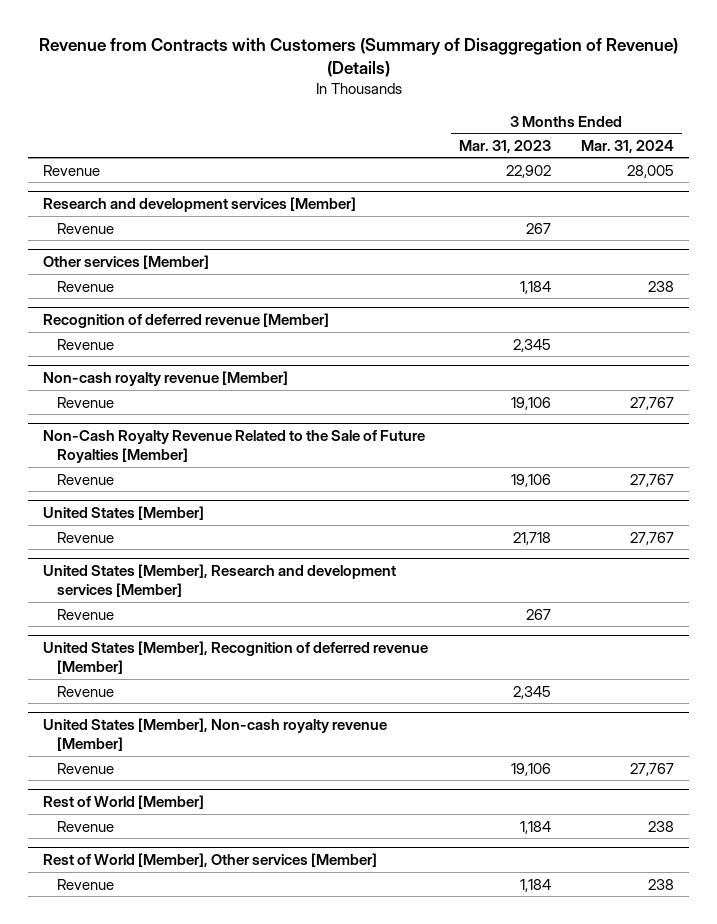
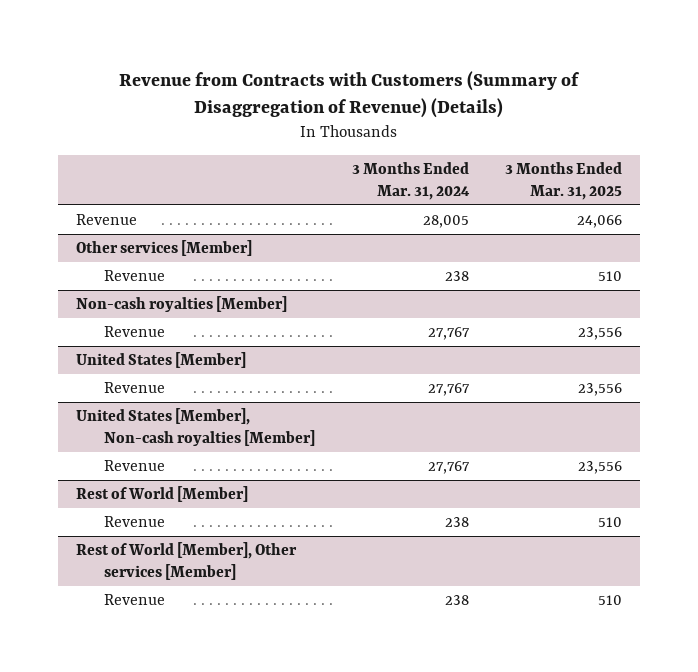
- | 3 Months Ended Mar. 31, 2023 | 3 Months Ended Mar. 31, 2024
+ | 3 Months Ended Mar. 31, 2024 | 3 Months Ended Mar. 31, 2025
- Research and development services [Member]
- Revenue | 267 |
- Recognition of deferred revenue [Member]
- Revenue | 2,345 |
- Non-cash royalty revenue [Member]
- Revenue | 19,106 | 27,767
- Non-Cash Royalty Revenue Related to the Sale of Future Royalties [Member]
+ Non-cash royalties [Member]
- United States [Member], Research and development services [Member]
- Revenue | 267 |
- United States [Member], Recognition of deferred revenue [Member]
- Revenue | 2,345 |
- United States [Member], Non-cash royalty revenue [Member]
+ United States [Member], Non-cash royalties [Member]

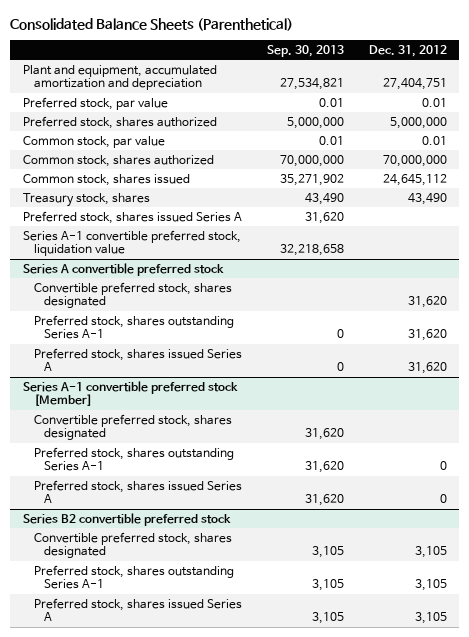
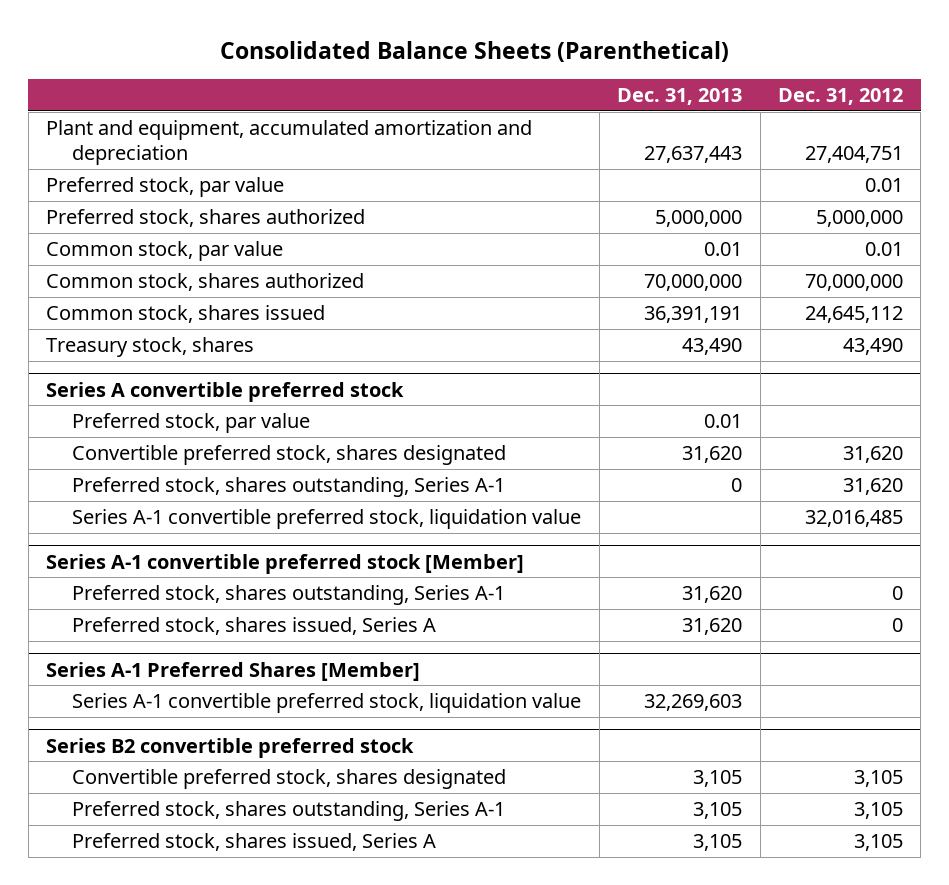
- | Sep. 30, 2013 | Dec. 31, 2012
+ | Dec. 31, 2013 | Dec. 31, 2012
- Preferred stock, shares issued Series A | 31,620 |
- Series A-1 convertible preferred stock, liquidation value | 32,218,658 |
@ Series A convertible preferred stock
+ Preferred stock, par value | 0.01 |
- Preferred stock, shares outstanding Series A-1 | 0 | 31,620
- Preferred stock, shares issued Series A | 0 | 31,620
+ Preferred stock, shares outstanding, Series A-1 | 0 | 31,620
+ Series A-1 convertible preferred stock, liquidation value | | 32,016,485
@ Series A-1 convertible preferred stock [Member]
- Convertible preferred stock, shares designated | 31,620 |
- Preferred stock, shares outstanding Series A-1 | 31,620 | 0
- Preferred stock, shares issued Series A | 31,620 | 0
+ Preferred stock, shares outstanding, Series A-1 | 31,620 | 0
+ Preferred stock, shares issued, Series A | 31,620 | 0
+ Series A-1 Preferred Shares [Member]
+ Series A-1 convertible preferred stock, liquidation value | 32,269,603 |
@ Series B2 convertible preferred stock
- Preferred stock, shares outstanding Series A-1 | 3,105 | 3,105
- Preferred stock, shares issued Series A | 3,105 | 3,105
+ Preferred stock, shares outstanding, Series A-1 | 3,105 | 3,105
+ Preferred stock, shares issued, Series A | 3,105 | 3,105

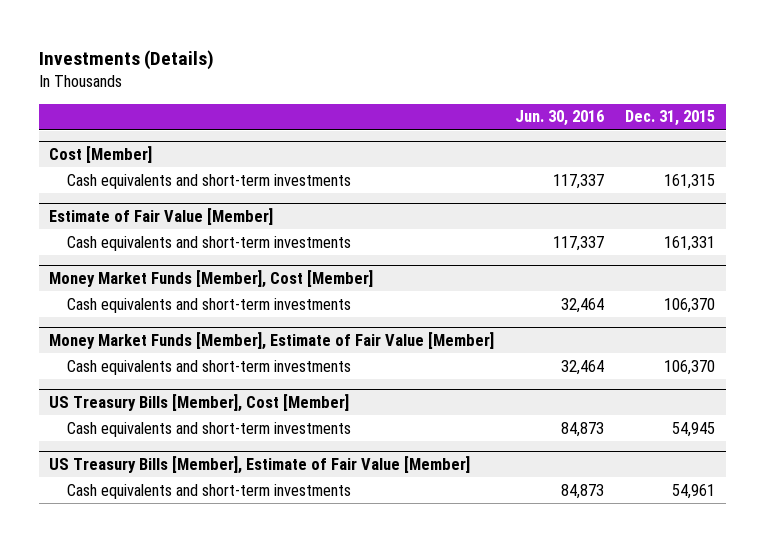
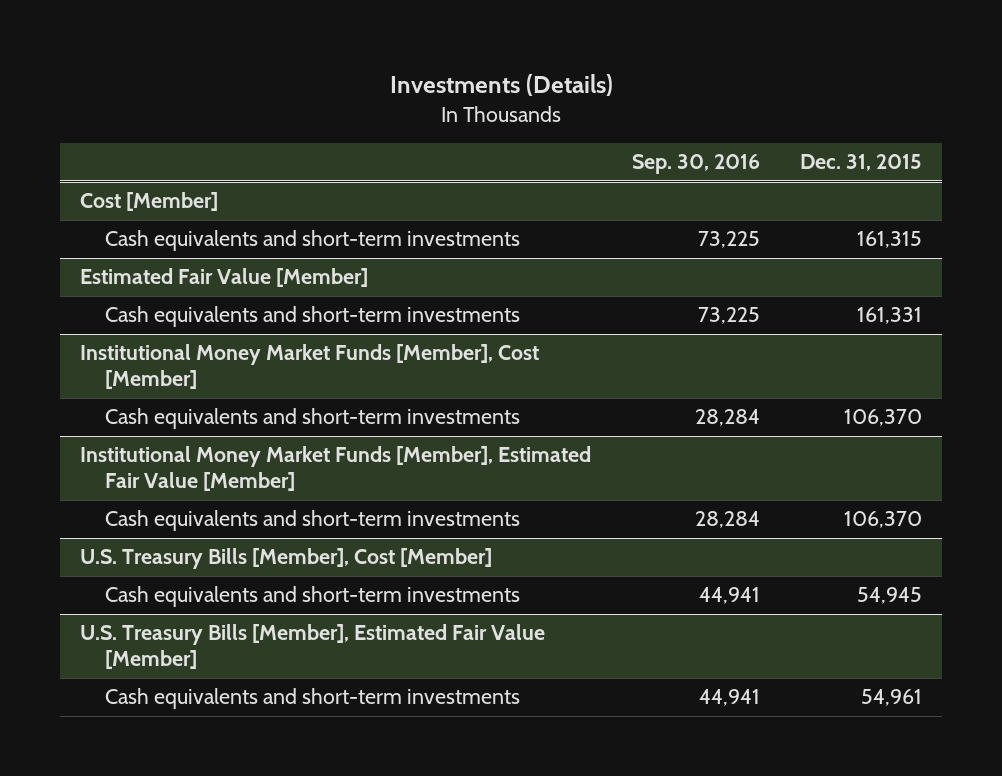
- | Jun. 30, 2016 | Dec. 31, 2015
+ | Sep. 30, 2016 | Dec. 31, 2015
- Estimate of Fair Value [Member]
+ Estimated Fair Value [Member]
- Money Market Funds [Member], Cost [Member]
+ Institutional Money Market Funds [Member], Cost [Member]
- Money Market Funds [Member], Estimate of Fair Value [Member]
+ Institutional Money Market Funds [Member], Estimated Fair Value [Member]
- US Treasury Bills [Member], Cost [Member]
+ U.S. Treasury Bills [Member], Cost [Member]
- US Treasury Bills [Member], Estimate of Fair Value [Member]
+ U.S. Treasury Bills [Member], Estimated Fair Value [Member]

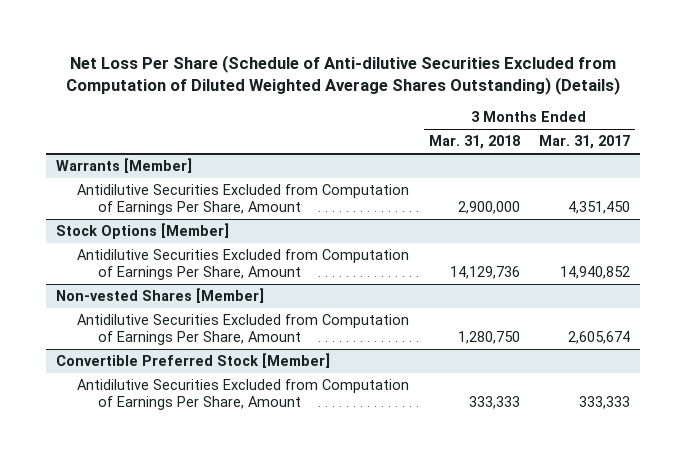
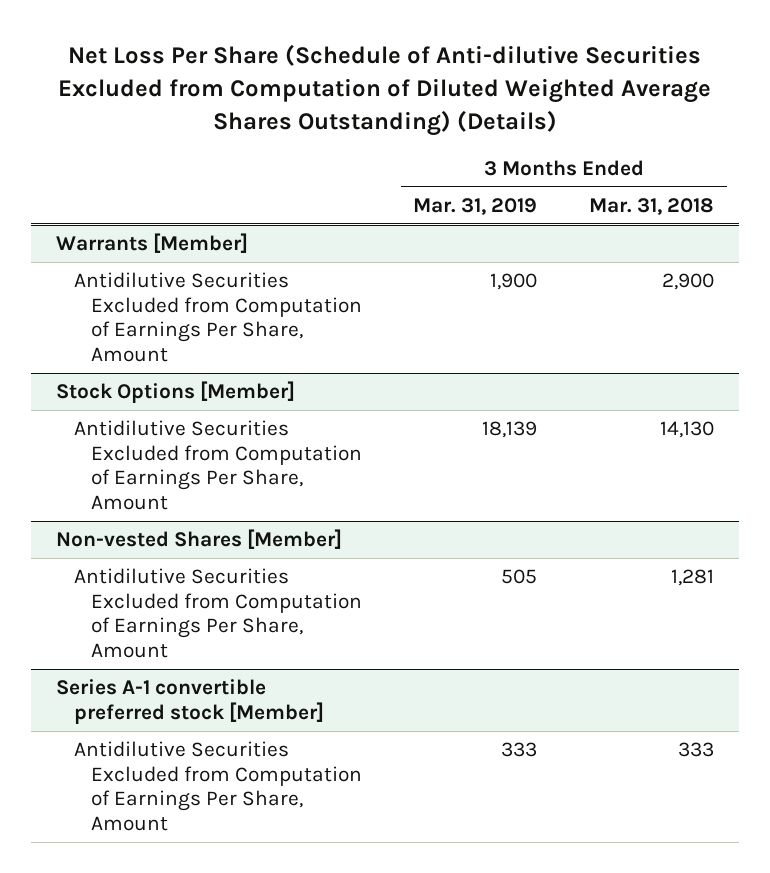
- | 3 Months Ended Mar. 31, 2018 | 3 Months Ended Mar. 31, 2017
+ | 3 Months Ended Mar. 31, 2019 | 3 Months Ended Mar. 31, 2018
@ Warrants [Member]
- Antidilutive Securities Excluded from Computation of Earnings Per Share, Amount | 2,900,000 | 4,351,450
+ Antidilutive Securities Excluded from Computation of Earnings Per Share, Amount | 1,900 | 2,900
@ Stock Options [Member]
- Antidilutive Securities Excluded from Computation of Earnings Per Share, Amount | 14,129,736 | 14,940,852
+ Antidilutive Securities Excluded from Computation of Earnings Per Share, Amount | 18,139 | 14,130
@ Non-vested Shares [Member]
- Antidilutive Securities Excluded from Computation of Earnings Per Share, Amount | 1,280,750 | 2,605,674
- Convertible Preferred Stock [Member]
- Antidilutive Securities Excluded from Computation of Earnings Per Share, Amount | 333,333 | 333,333
@ Non-vested Shares [Member]
+ Antidilutive Securities Excluded from Computation of Earnings Per Share, Amount | 505 | 1,281
+ Series A-1 convertible preferred stock [Member]
+ Antidilutive Securities Excluded from Computation of Earnings Per Share, Amount | 333 | 333

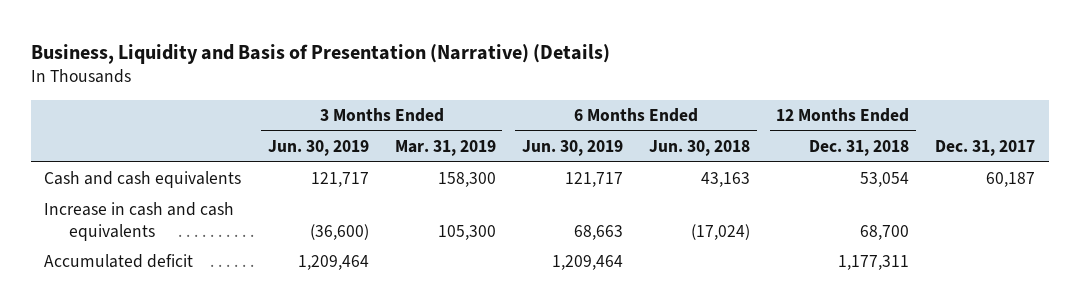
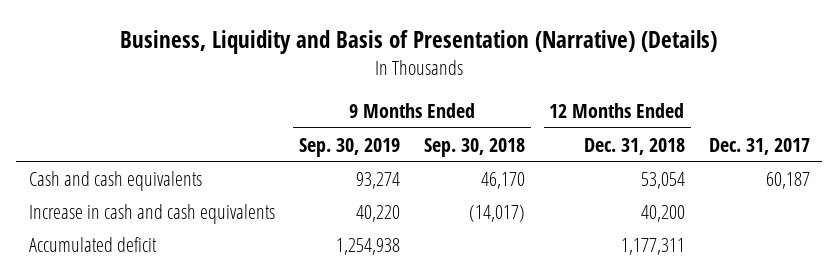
- | 3 Months Ended Jun. 30, 2019 | 3 Months Ended Mar. 31, 2019 | 6 Months Ended Jun. 30, 2019 | 6 Months Ended Jun. 30, 2018 | 12 Months Ended Dec. 31, 2018 | Dec. 31, 2017
+ | 9 Months Ended Sep. 30, 2019 | 9 Months Ended Sep. 30, 2018 | 12 Months Ended Dec. 31, 2018 | Dec. 31, 2017
- Increase in cash and cash equivalents | (36,600) | 105,300 | 68,663 | (17,024) | 68,700 |
+ Increase in cash and cash equivalents | 40,220 | (14,017) | 40,200 |

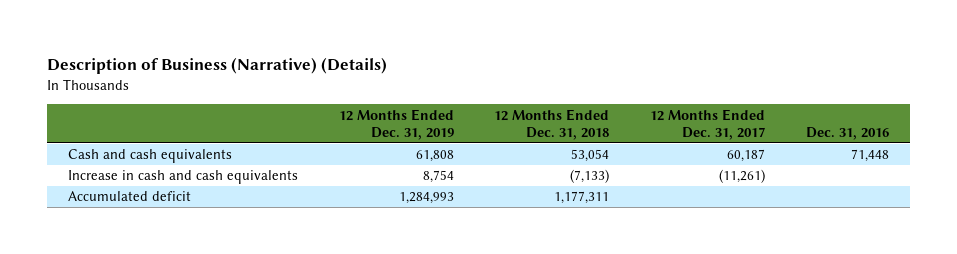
- Business, Liquidity and Basis of Presentation (Narrative) (Details)
+ Description of Business (Narrative) (Details)
- | 9 Months Ended Sep. 30, 2019 | 9 Months Ended Sep. 30, 2018 | 12 Months Ended Dec. 31, 2018 | Dec. 31, 2017
+ | 12 Months Ended Dec. 31, 2019 | 12 Months Ended Dec. 31, 2018 | 12 Months Ended Dec. 31, 2017 | Dec. 31, 2016
- Increase in cash and cash equivalents | 40,220 | (14,017) | 40,200 |
+ Increase in cash and cash equivalents | 8,754 | (7,133) | (11,261) |

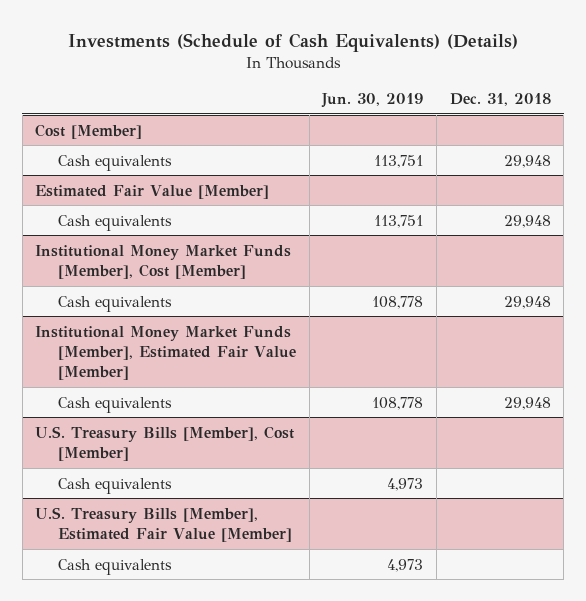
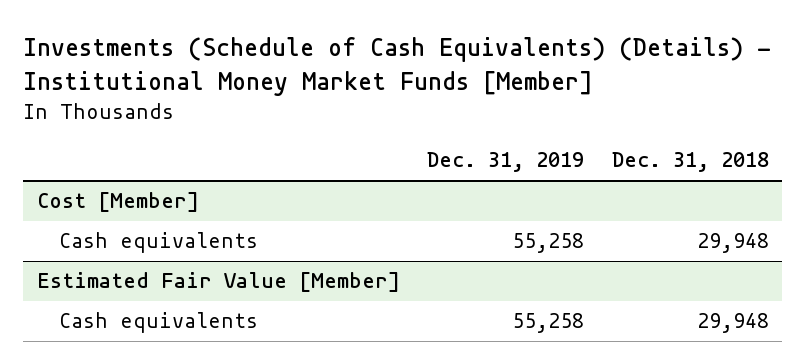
- Investments (Schedule of Cash Equivalents) (Details)
+ Investments (Schedule of Cash Equivalents) (Details) - Institutional Money Market Funds [Member]
- | Jun. 30, 2019 | Dec. 31, 2018
+ | Dec. 31, 2019 | Dec. 31, 2018
- Institutional Money Market Funds [Member], Cost [Member]
- Cash equivalents | 108,778 | 29,948
- Institutional Money Market Funds [Member], Estimated Fair Value [Member]
- Cash equivalents | 108,778 | 29,948
- U.S. Treasury Bills [Member], Cost [Member]
- Cash equivalents | 4,973 |
- U.S. Treasury Bills [Member], Estimated Fair Value [Member]
- Cash equivalents | 4,973 |

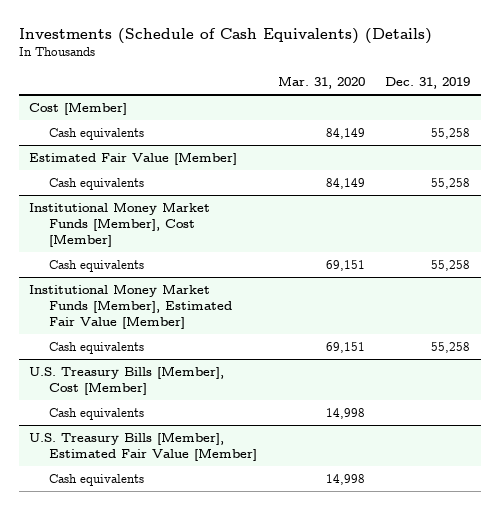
- Investments (Schedule of Cash Equivalents) (Details) - Institutional Money Market Funds [Member]
+ Investments (Schedule of Cash Equivalents) (Details)
- | Dec. 31, 2019 | Dec. 31, 2018
+ | Mar. 31, 2020 | Dec. 31, 2019
+ Institutional Money Market Funds [Member], Cost [Member]
+ Cash equivalents | 69,151 | 55,258
+ Institutional Money Market Funds [Member], Estimated Fair Value [Member]
+ Cash equivalents | 69,151 | 55,258
+ U.S. Treasury Bills [Member], Cost [Member]
+ Cash equivalents | 14,998 |
+ U.S. Treasury Bills [Member], Estimated Fair Value [Member]
+ Cash equivalents | 14,998 |

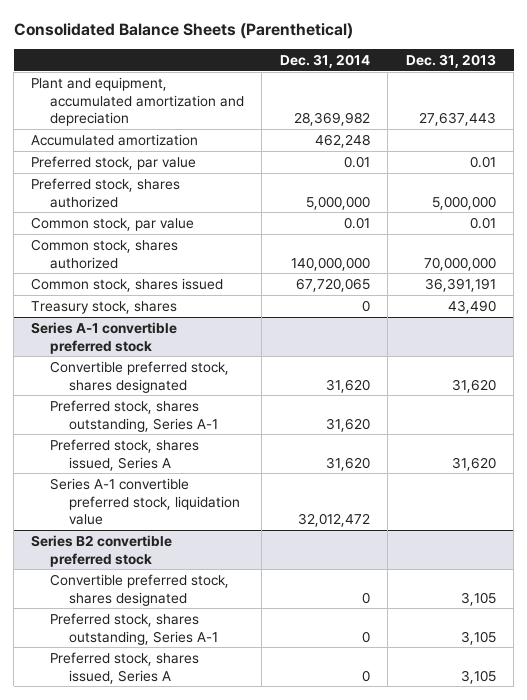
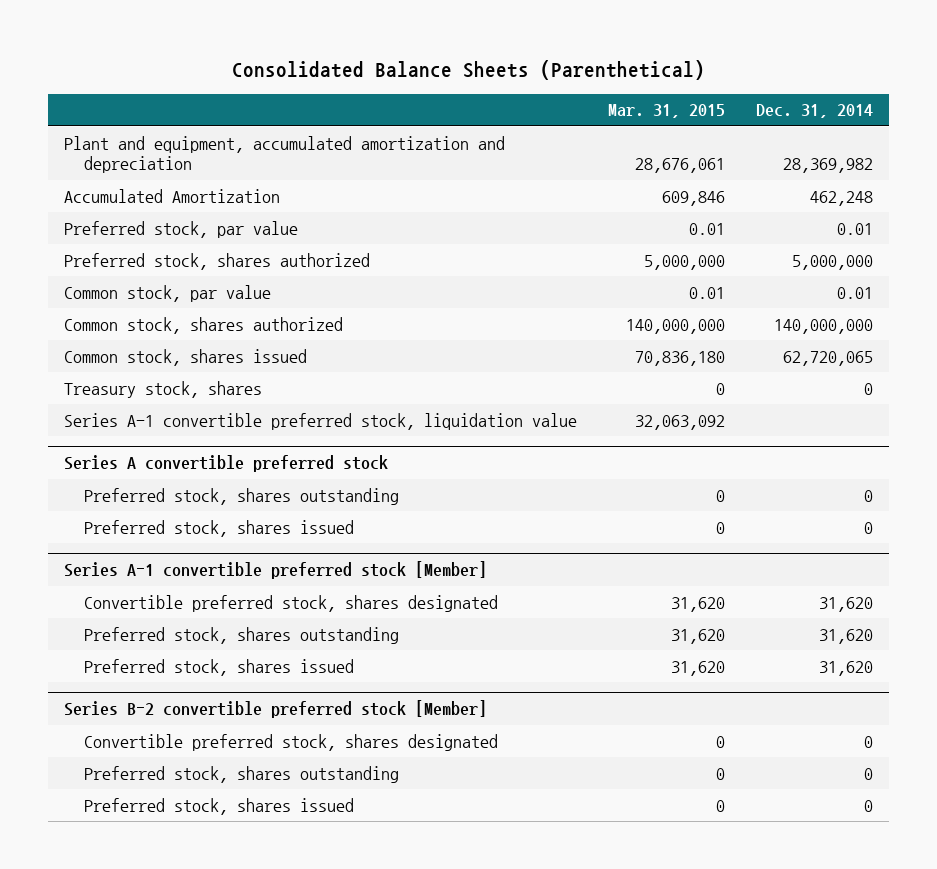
- | Dec. 31, 2014 | Dec. 31, 2013
+ | Mar. 31, 2015 | Dec. 31, 2014
- Accumulated amortization | 462,248 |
+ Accumulated Amortization | 609,846 | 462,248
- Common stock, shares issued | 67,720,065 | 36,391,191
+ Common stock, shares issued | 70,836,180 | 62,720,065
- Series A-1 convertible preferred stock
+ Series A-1 convertible preferred stock, liquidation value | 32,063,092 |
+ Series A convertible preferred stock
+ Preferred stock, shares outstanding | 0 | 0
+ Preferred stock, shares issued | 0 | 0
+ Series A-1 convertible preferred stock [Member]
- Preferred stock, shares outstanding, Series A-1 | 31,620 |
- Preferred stock, shares issued, Series A | 31,620 | 31,620
- Series A-1 convertible preferred stock, liquidation value | 32,012,472 |
- Series B2 convertible preferred stock
+ Preferred stock, shares outstanding | 31,620 | 31,620
+ Preferred stock, shares issued | 31,620 | 31,620
+ Series B-2 convertible preferred stock [Member]
- Preferred stock, shares outstanding, Series A-1 | 0 | 3,105
- Preferred stock, shares issued, Series A | 0 | 3,105
+ Preferred stock, shares outstanding | 0 | 0
+ Preferred stock, shares issued | 0 | 0

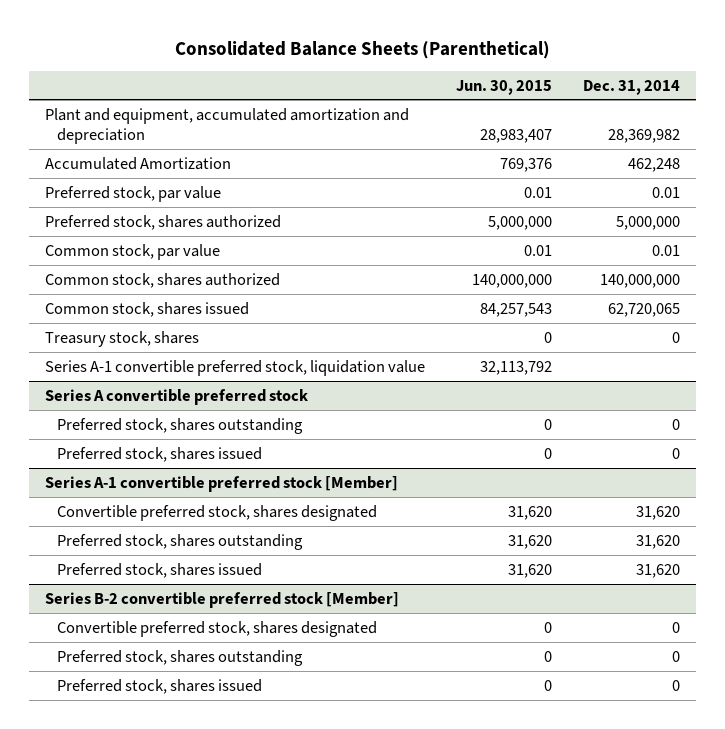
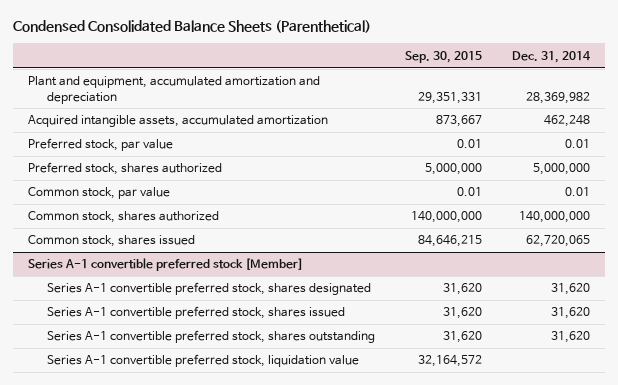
- Consolidated Balance Sheets (Parenthetical)
+ Condensed Consolidated Balance Sheets (Parenthetical)
- | Jun. 30, 2015 | Dec. 31, 2014
+ | Sep. 30, 2015 | Dec. 31, 2014
- Accumulated Amortization | 769,376 | 462,248
+ Acquired intangible assets, accumulated amortization | 873,667 | 462,248
- Treasury stock, shares | 0 | 0
- Series A-1 convertible preferred stock, liquidation value | 32,113,792 |
- Series A convertible preferred stock
- Preferred stock, shares outstanding | 0 | 0
- Preferred stock, shares issued | 0 | 0
@ Series A-1 convertible preferred stock [Member]
- Convertible preferred stock, shares designated | 31,620 | 31,620
- Preferred stock, shares outstanding | 31,620 | 31,620
- Preferred stock, shares issued | 31,620 | 31,620
- Series B-2 convertible preferred stock [Member]
- Convertible preferred stock, shares designated | 0 | 0
- Preferred stock, shares outstanding | 0 | 0
- Preferred stock, shares issued | 0 | 0
@ Series A-1 convertible preferred stock [Member]
+ Series A-1 convertible preferred stock, shares designated | 31,620 | 31,620
+ Series A-1 convertible preferred stock, shares issued | 31,620 | 31,620
+ Series A-1 convertible preferred stock, shares outstanding | 31,620 | 31,620
+ Series A-1 convertible preferred stock, liquidation value | 32,164,572 |

